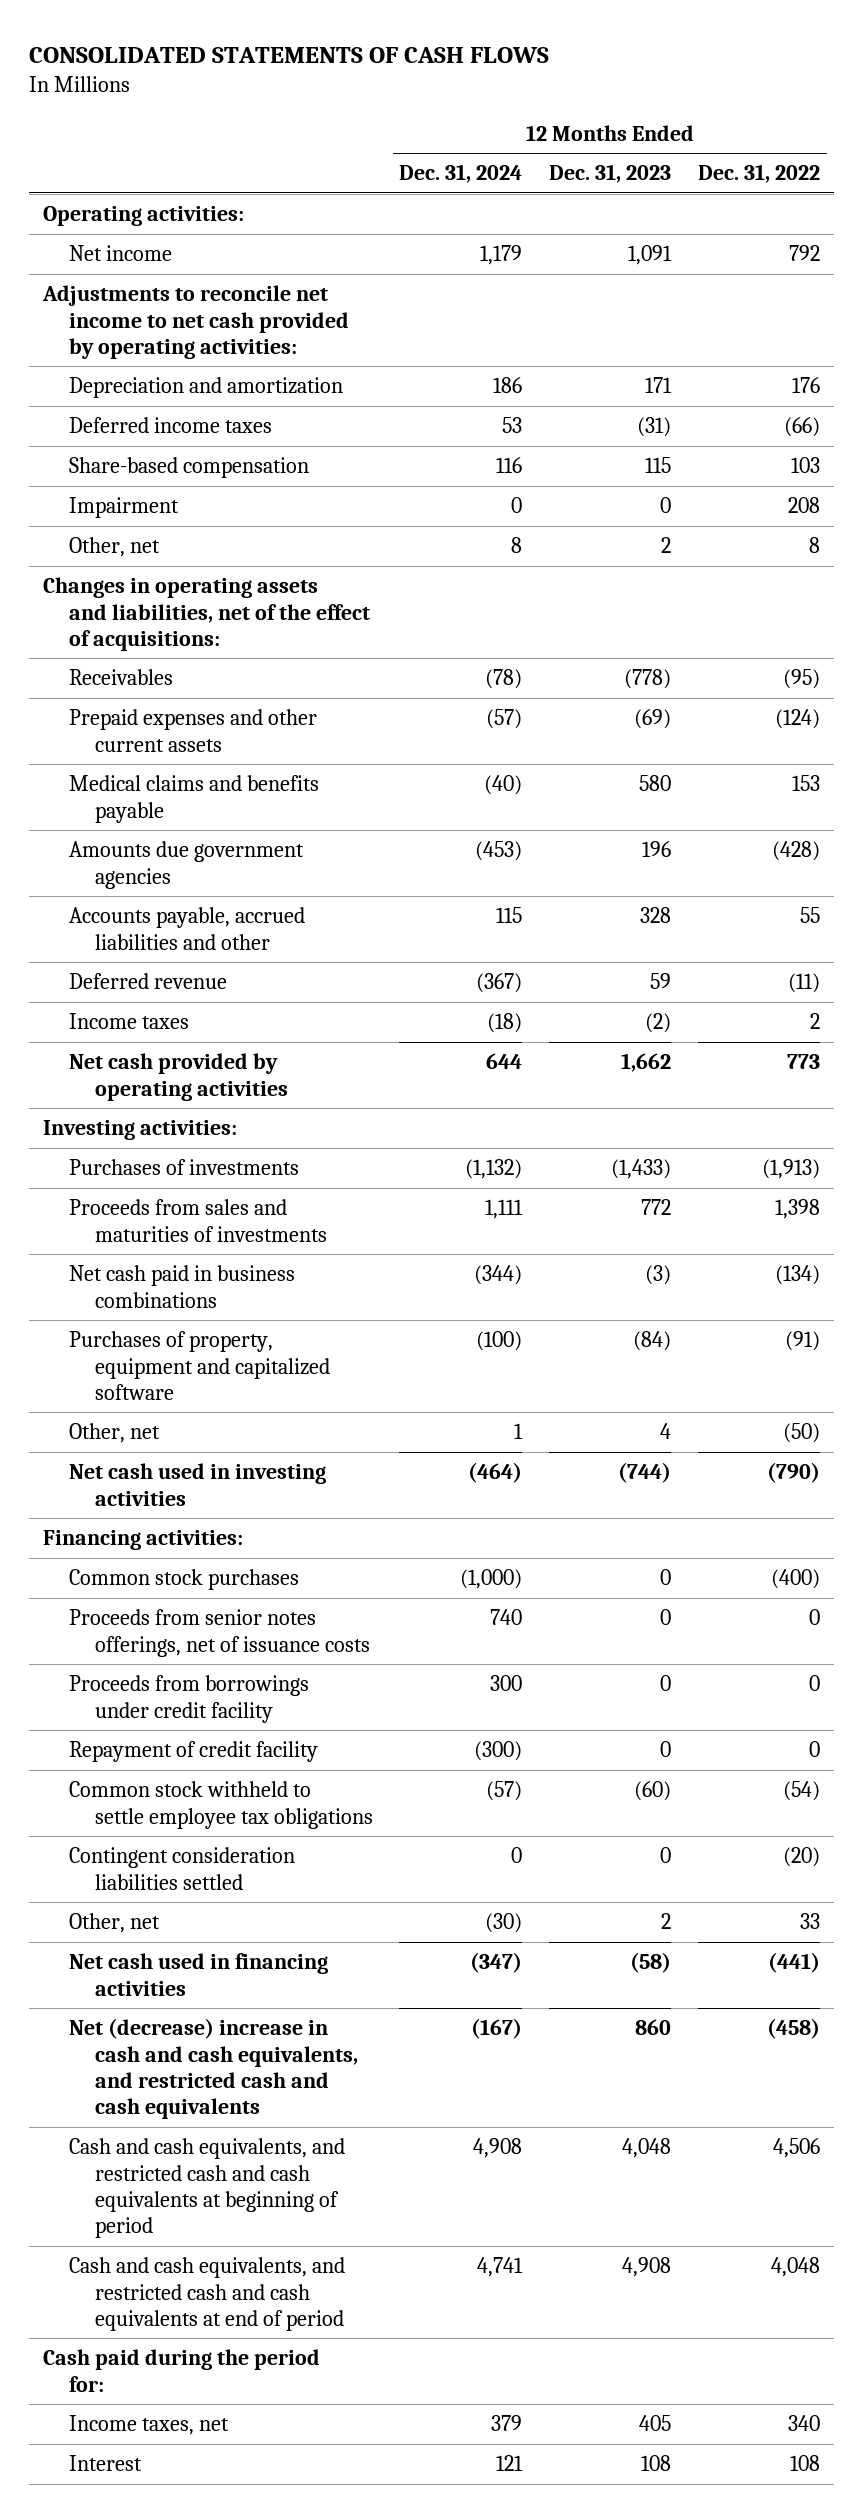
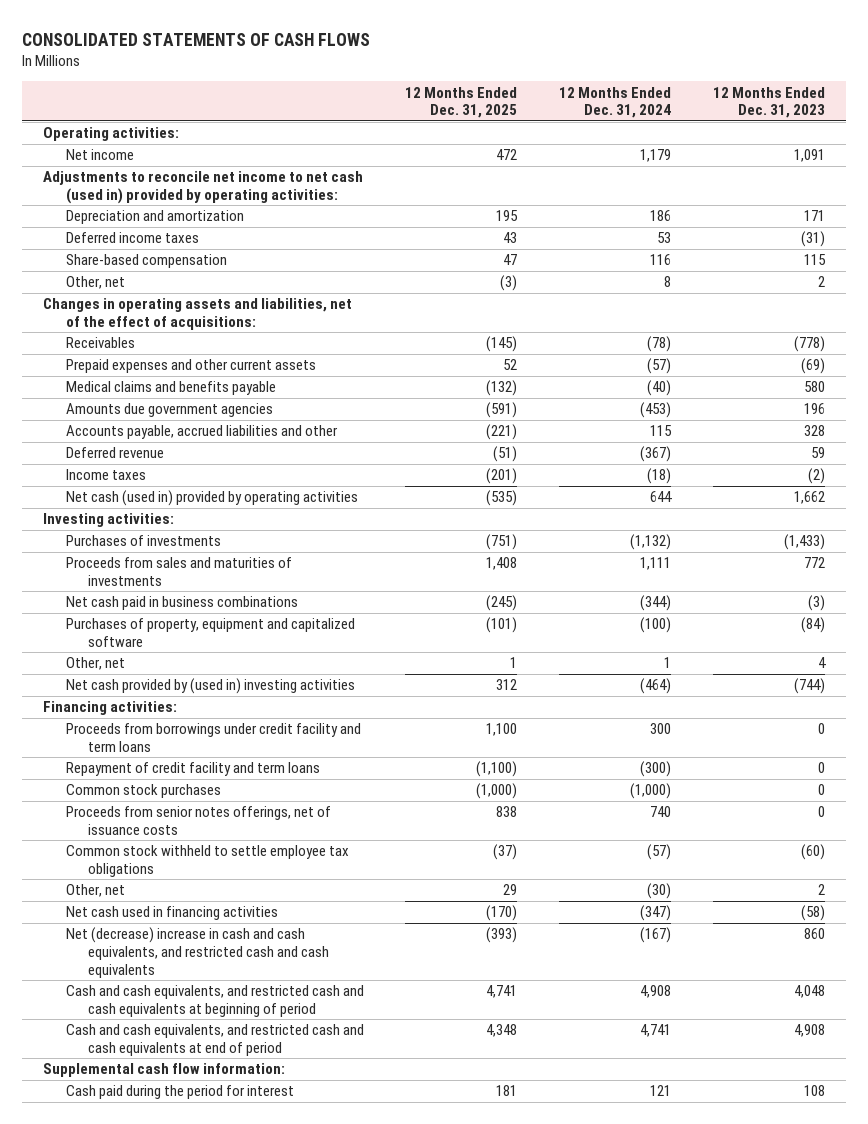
- | 12 Months Ended Dec. 31, 2024 | 12 Months Ended Dec. 31, 2023 | 12 Months Ended Dec. 31, 2022
+ | 12 Months Ended Dec. 31, 2025 | 12 Months Ended Dec. 31, 2024 | 12 Months Ended Dec. 31, 2023
- Adjustments to reconcile net income to net cash provided by operating activities:
+ Adjustments to reconcile net income to net cash (used in) provided by operating activities:
- Impairment | 0 | 0 | 208
- Net cash provided by operating activities | 644 | 1,662 | 773
+ Net cash (used in) provided by operating activities | (535) | 644 | 1,662
- Net cash used in investing activities | (464) | (744) | (790)
+ Net cash provided by (used in) investing activities | 312 | (464) | (744)
+ Proceeds from borrowings under credit facility and term loans | 1,100 | 300 | 0
+ Repayment of credit facility and term loans | (1,100) | (300) | 0
- Proceeds from borrowings under credit facility | 300 | 0 | 0
- Repayment of credit facility | (300) | 0 | 0
- Contingent consideration liabilities settled | 0 | 0 | (20)
- Cash paid during the period for:
- Income taxes, net | 379 | 405 | 340
- Interest | 121 | 108 | 108
+ Supplemental cash flow information:
+ Cash paid during the period for interest | 181 | 121 | 108

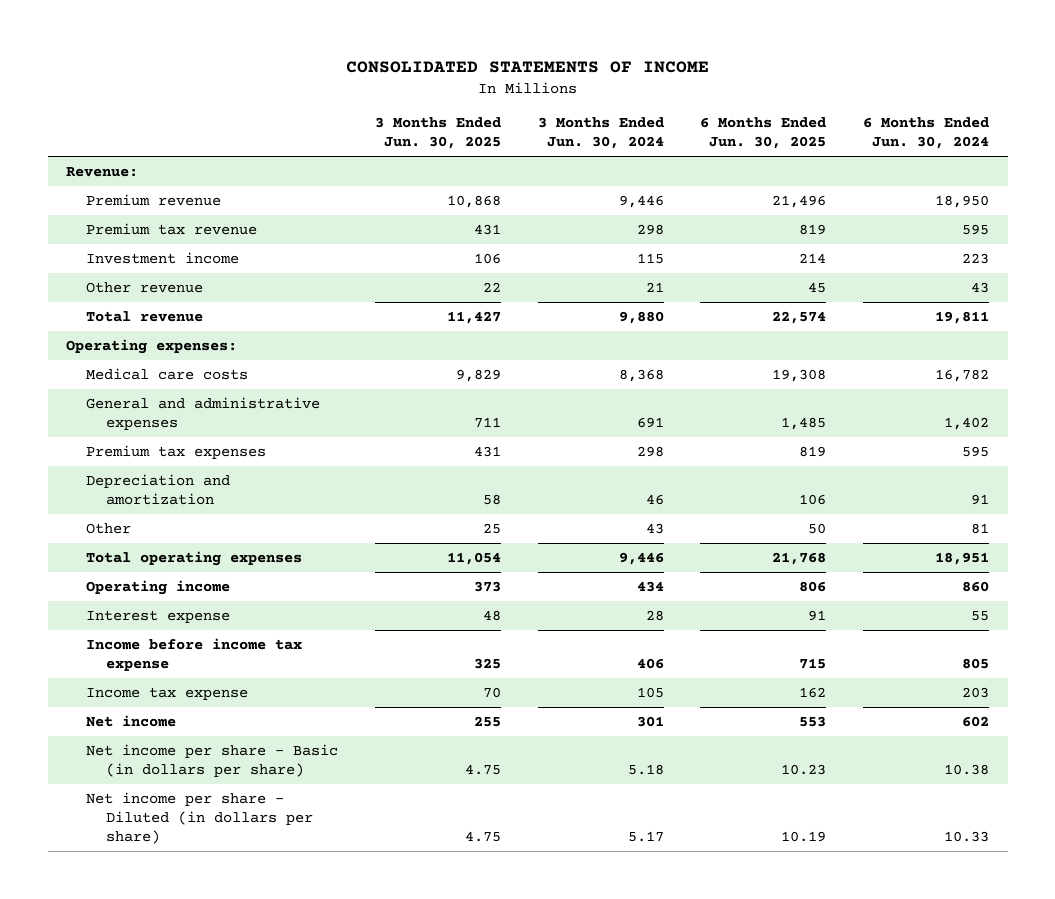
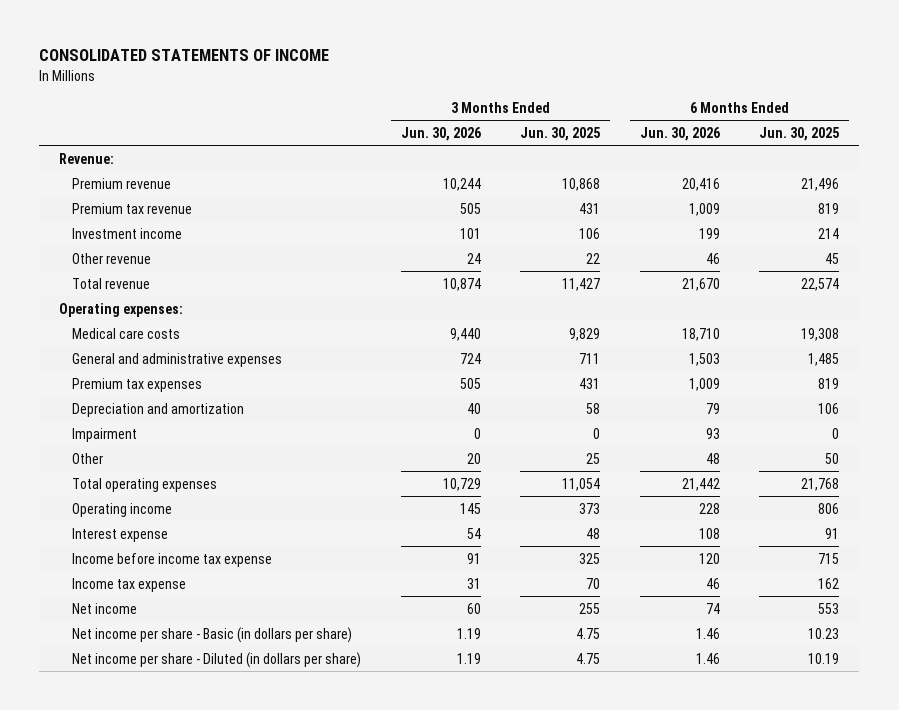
- | 3 Months Ended Jun. 30, 2025 | 3 Months Ended Jun. 30, 2024 | 6 Months Ended Jun. 30, 2025 | 6 Months Ended Jun. 30, 2024
+ | 3 Months Ended Jun. 30, 2026 | 3 Months Ended Jun. 30, 2025 | 6 Months Ended Jun. 30, 2026 | 6 Months Ended Jun. 30, 2025
+ Impairment | 0 | 0 | 93 | 0

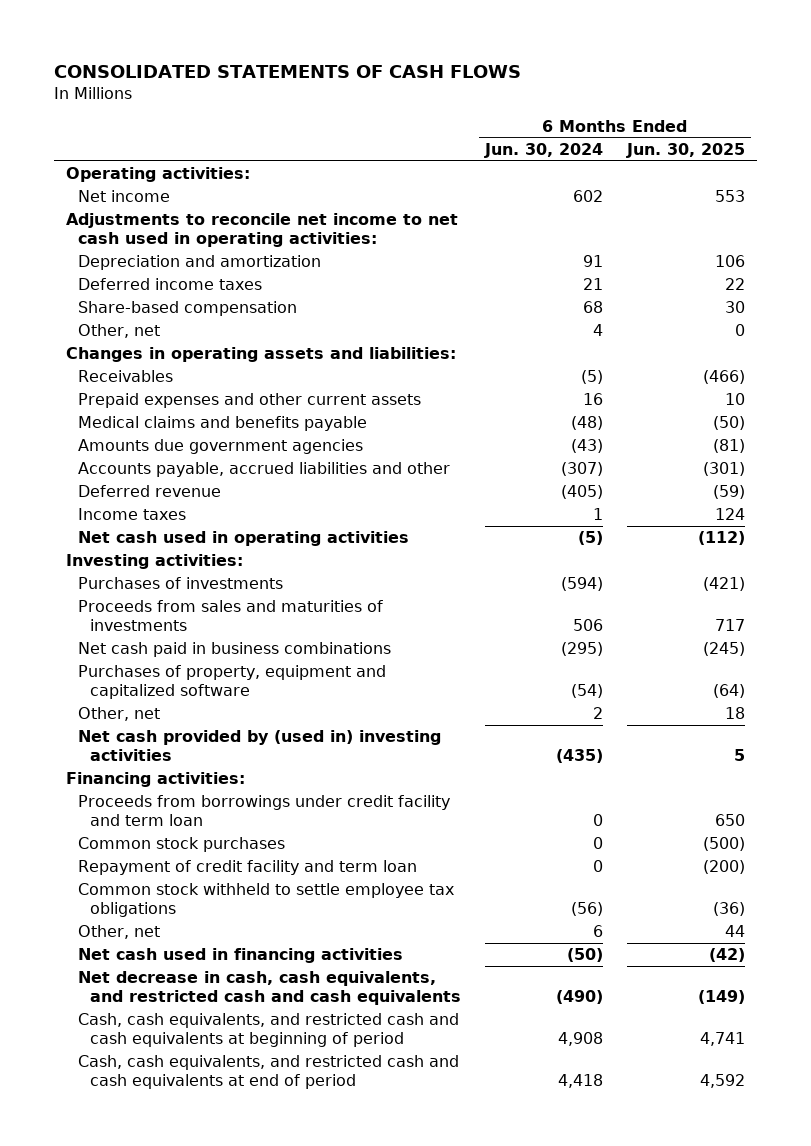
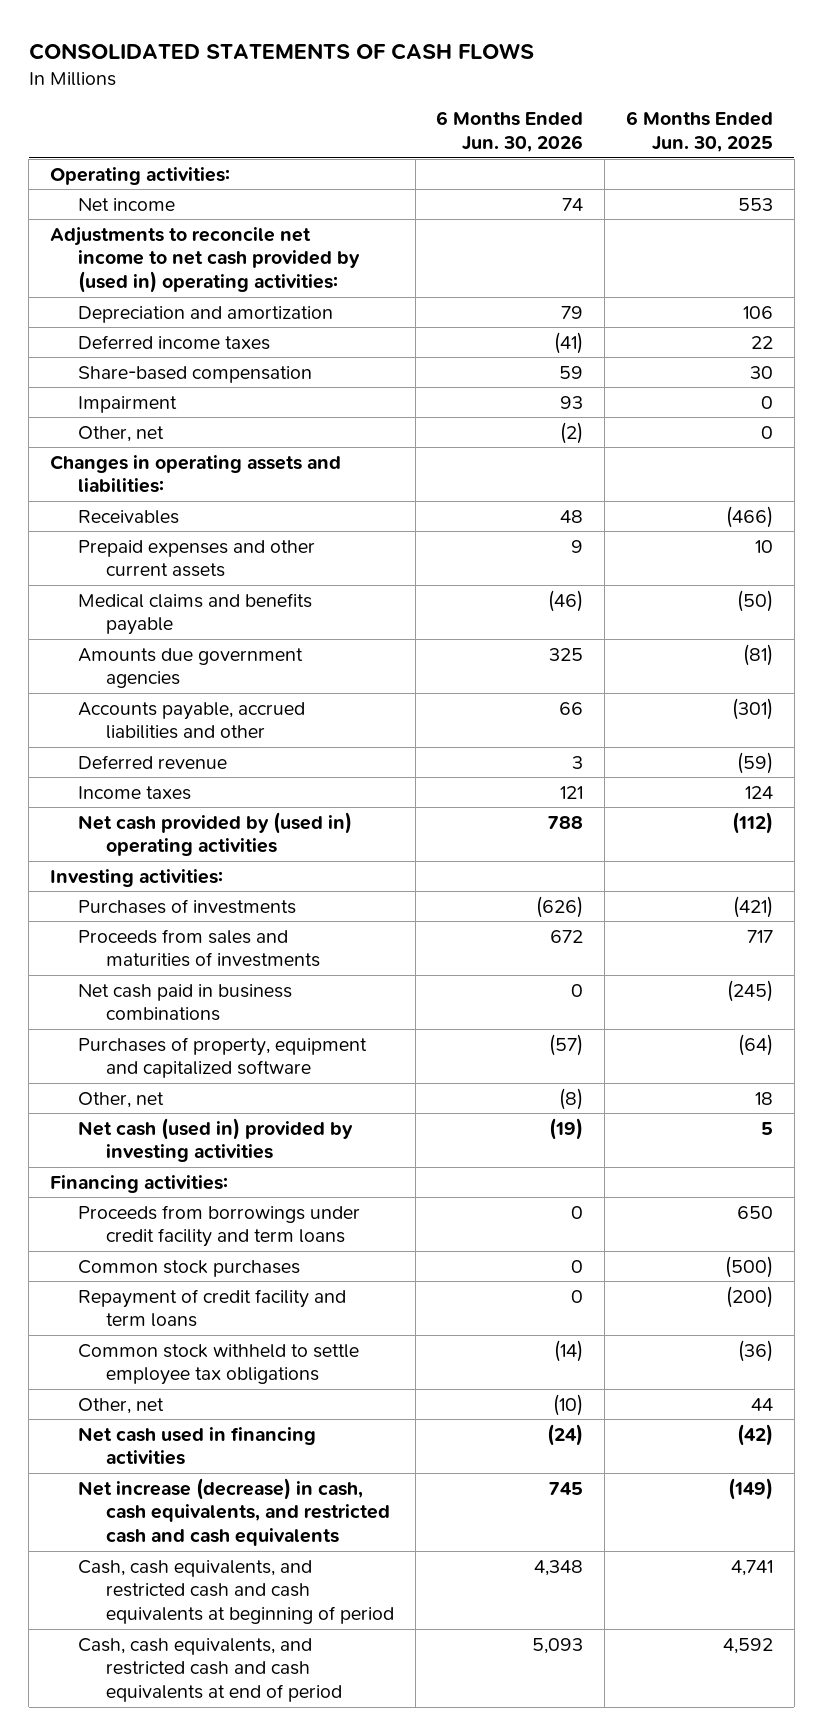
- | 6 Months Ended Jun. 30, 2024 | 6 Months Ended Jun. 30, 2025
+ | 6 Months Ended Jun. 30, 2026 | 6 Months Ended Jun. 30, 2025
- Adjustments to reconcile net income to net cash used in operating activities:
+ Adjustments to reconcile net income to net cash provided by (used in) operating activities:
+ Impairment | 93 | 0
- Net cash used in operating activities | (5) | (112)
+ Net cash provided by (used in) operating activities | 788 | (112)
- Net cash provided by (used in) investing activities | (435) | 5
+ Net cash (used in) provided by investing activities | (19) | 5
- Proceeds from borrowings under credit facility and term loan | 0 | 650
+ Proceeds from borrowings under credit facility and term loans | 0 | 650
- Repayment of credit facility and term loan | 0 | (200)
+ Repayment of credit facility and term loans | 0 | (200)
- Net decrease in cash, cash equivalents, and restricted cash and cash equivalents | (490) | (149)
+ Net increase (decrease) in cash, cash equivalents, and restricted cash and cash equivalents | 745 | (149)

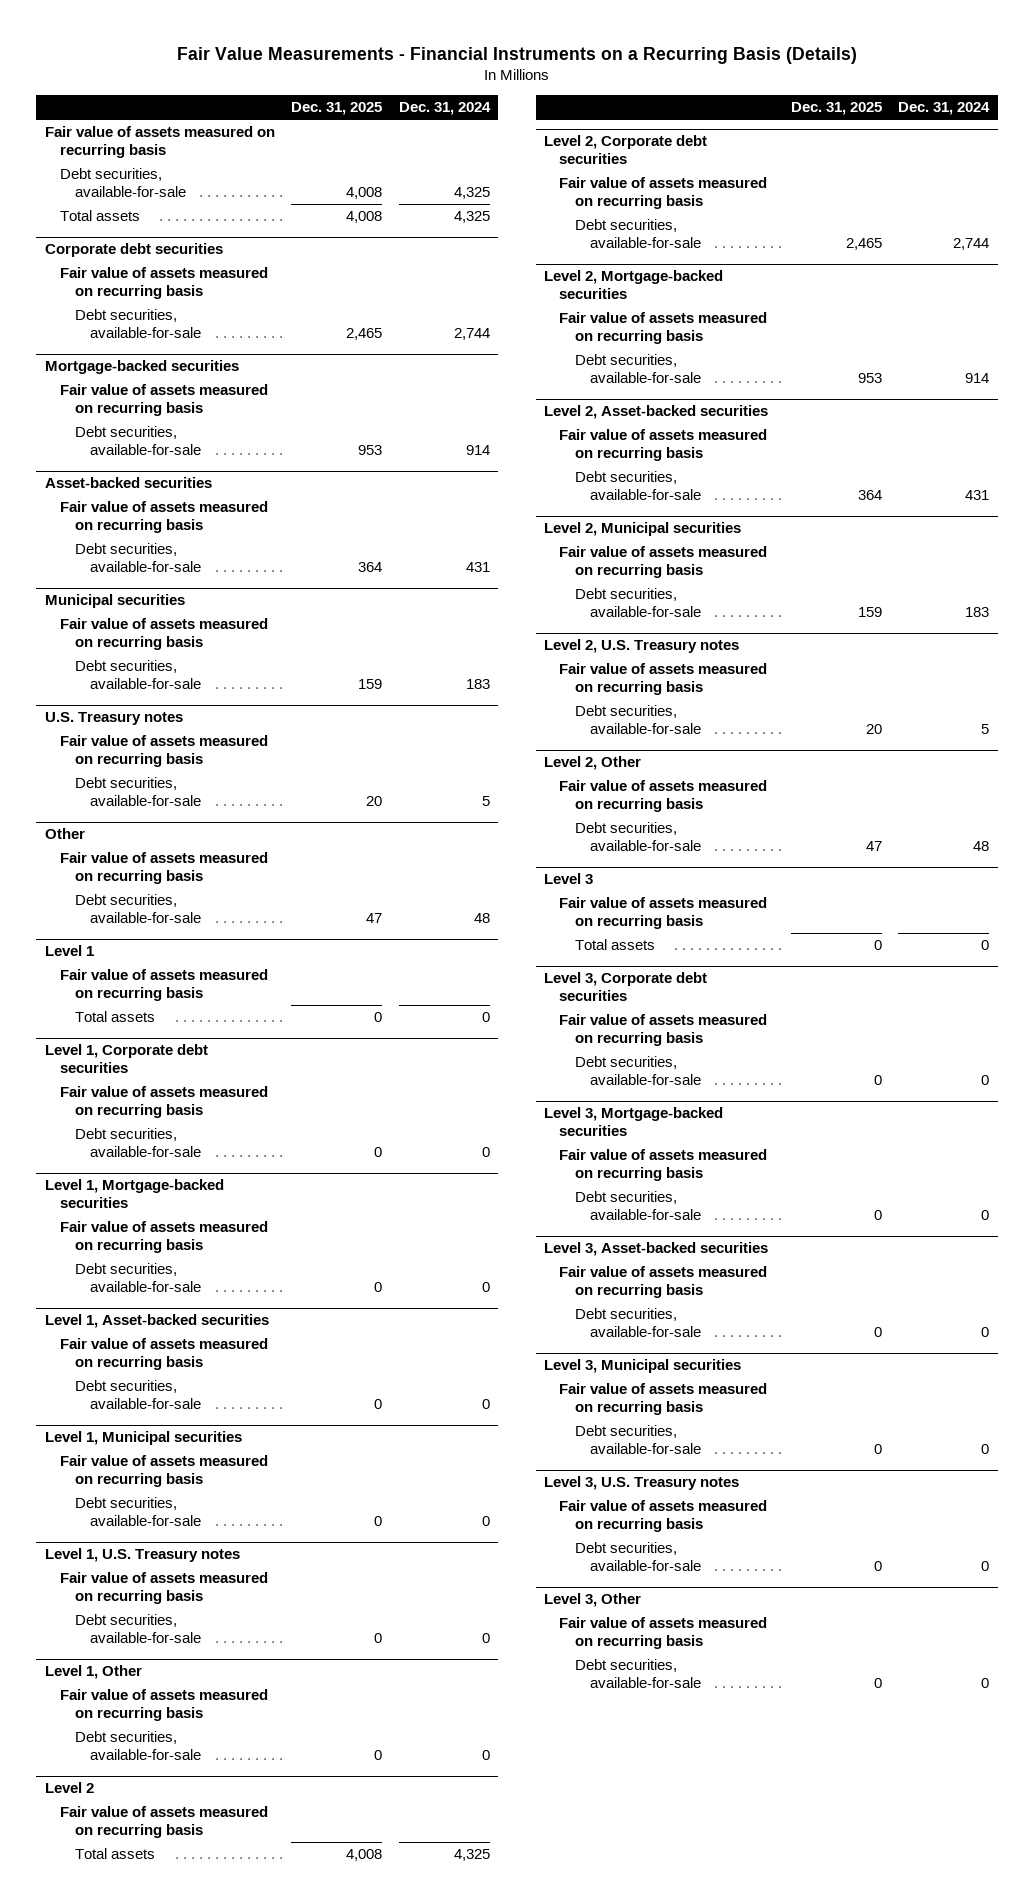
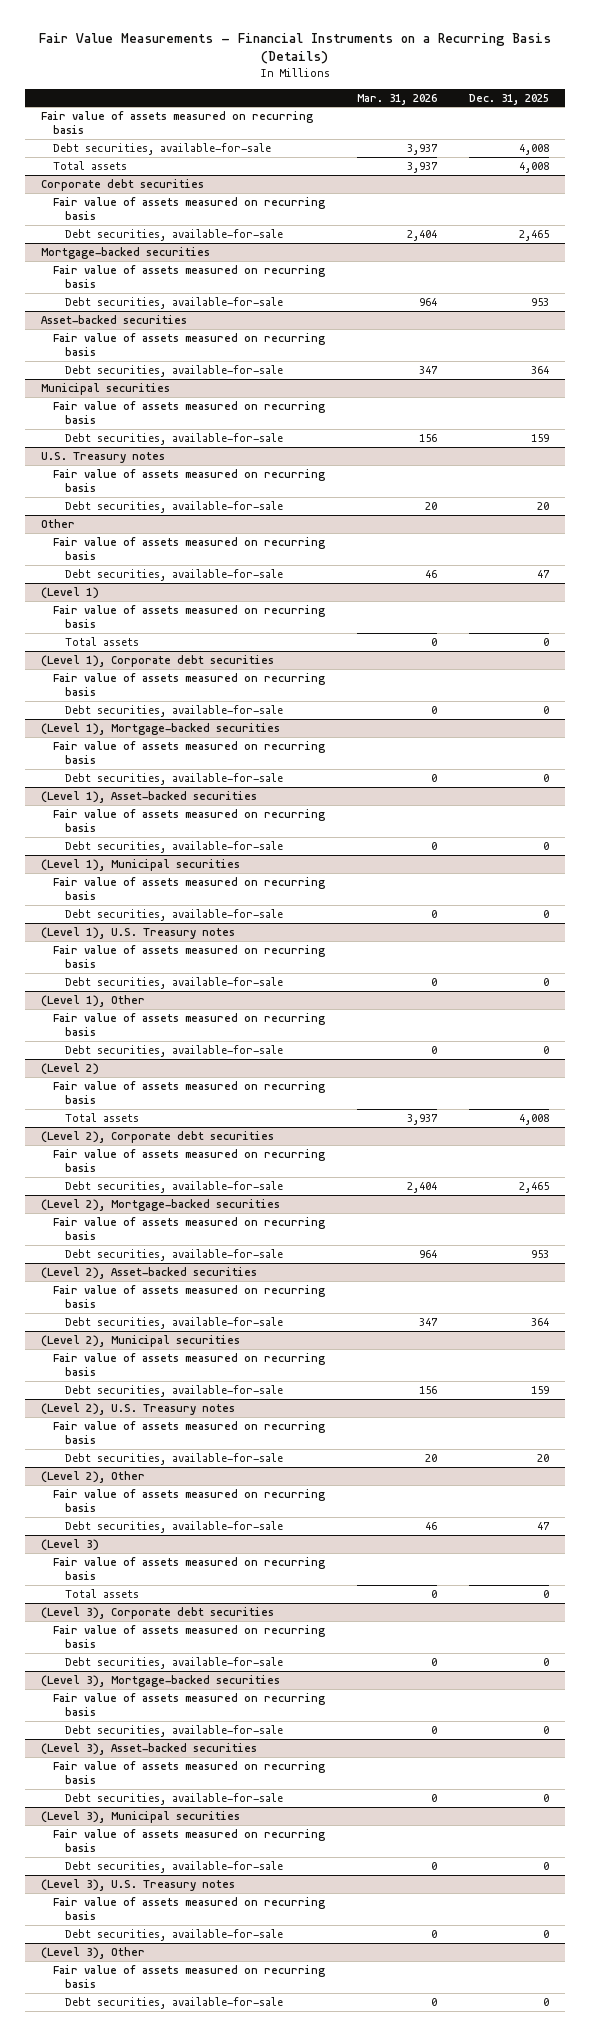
- | Dec. 31, 2025 | Dec. 31, 2024
+ | Mar. 31, 2026 | Dec. 31, 2025
- Level 1
+ (Level 1)
- Level 1, Corporate debt securities
+ (Level 1), Corporate debt securities
- Level 1, Mortgage-backed securities
+ (Level 1), Mortgage-backed securities
- Level 1, Asset-backed securities
+ (Level 1), Asset-backed securities
- Level 1, Municipal securities
+ (Level 1), Municipal securities
- Level 1, U.S. Treasury notes
+ (Level 1), U.S. Treasury notes
- Level 1, Other
+ (Level 1), Other
- Level 2
+ (Level 2)
- Level 2, Corporate debt securities
+ (Level 2), Corporate debt securities
- Level 2, Mortgage-backed securities
+ (Level 2), Mortgage-backed securities
- Level 2, Asset-backed securities
+ (Level 2), Asset-backed securities
- Level 2, Municipal securities
+ (Level 2), Municipal securities
- Level 2, U.S. Treasury notes
+ (Level 2), U.S. Treasury notes
- Level 2, Other
+ (Level 2), Other
- Level 3
+ (Level 3)
- Level 3, Corporate debt securities
+ (Level 3), Corporate debt securities
- Level 3, Mortgage-backed securities
+ (Level 3), Mortgage-backed securities
- Level 3, Asset-backed securities
+ (Level 3), Asset-backed securities
- Level 3, Municipal securities
+ (Level 3), Municipal securities
- Level 3, U.S. Treasury notes
+ (Level 3), U.S. Treasury notes
- Level 3, Other
+ (Level 3), Other

